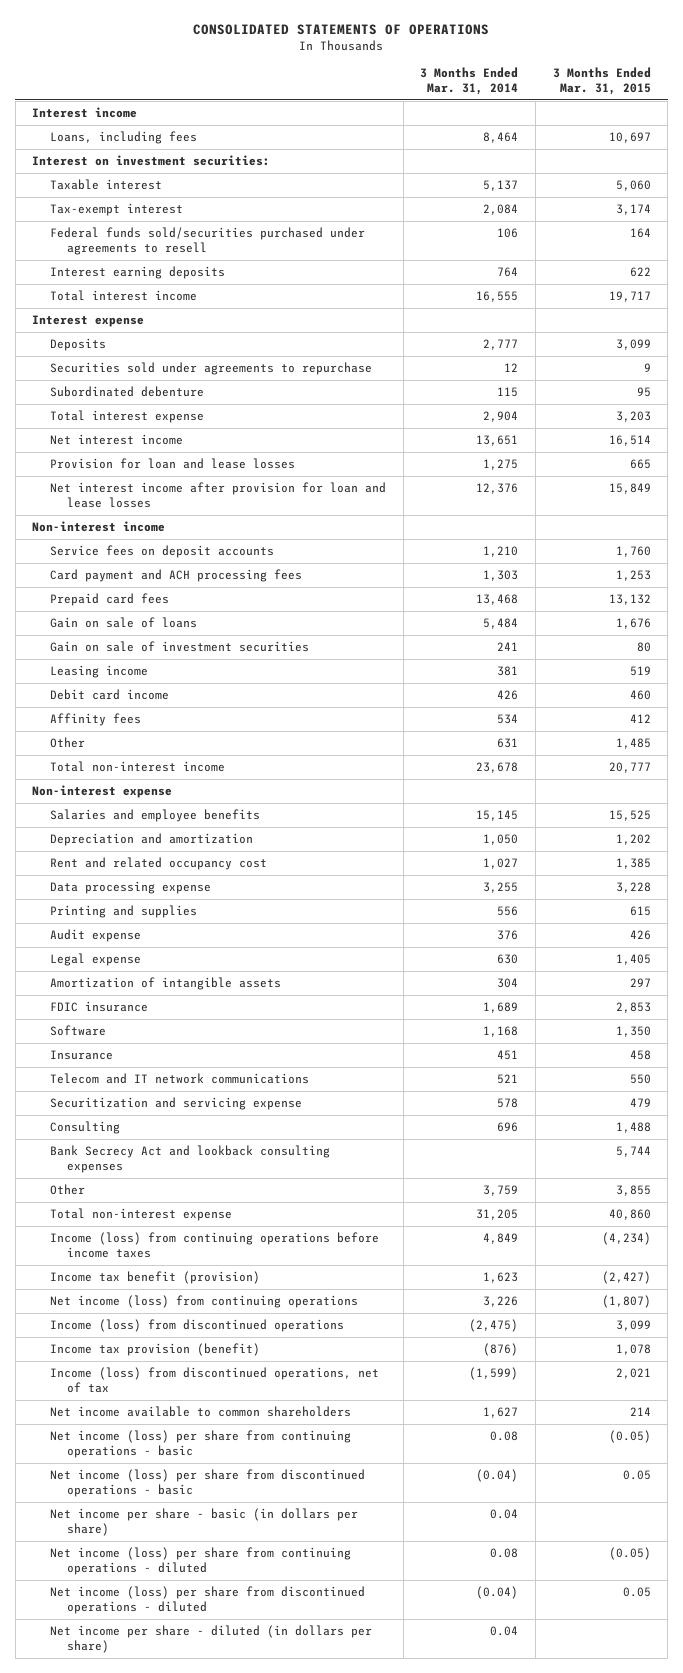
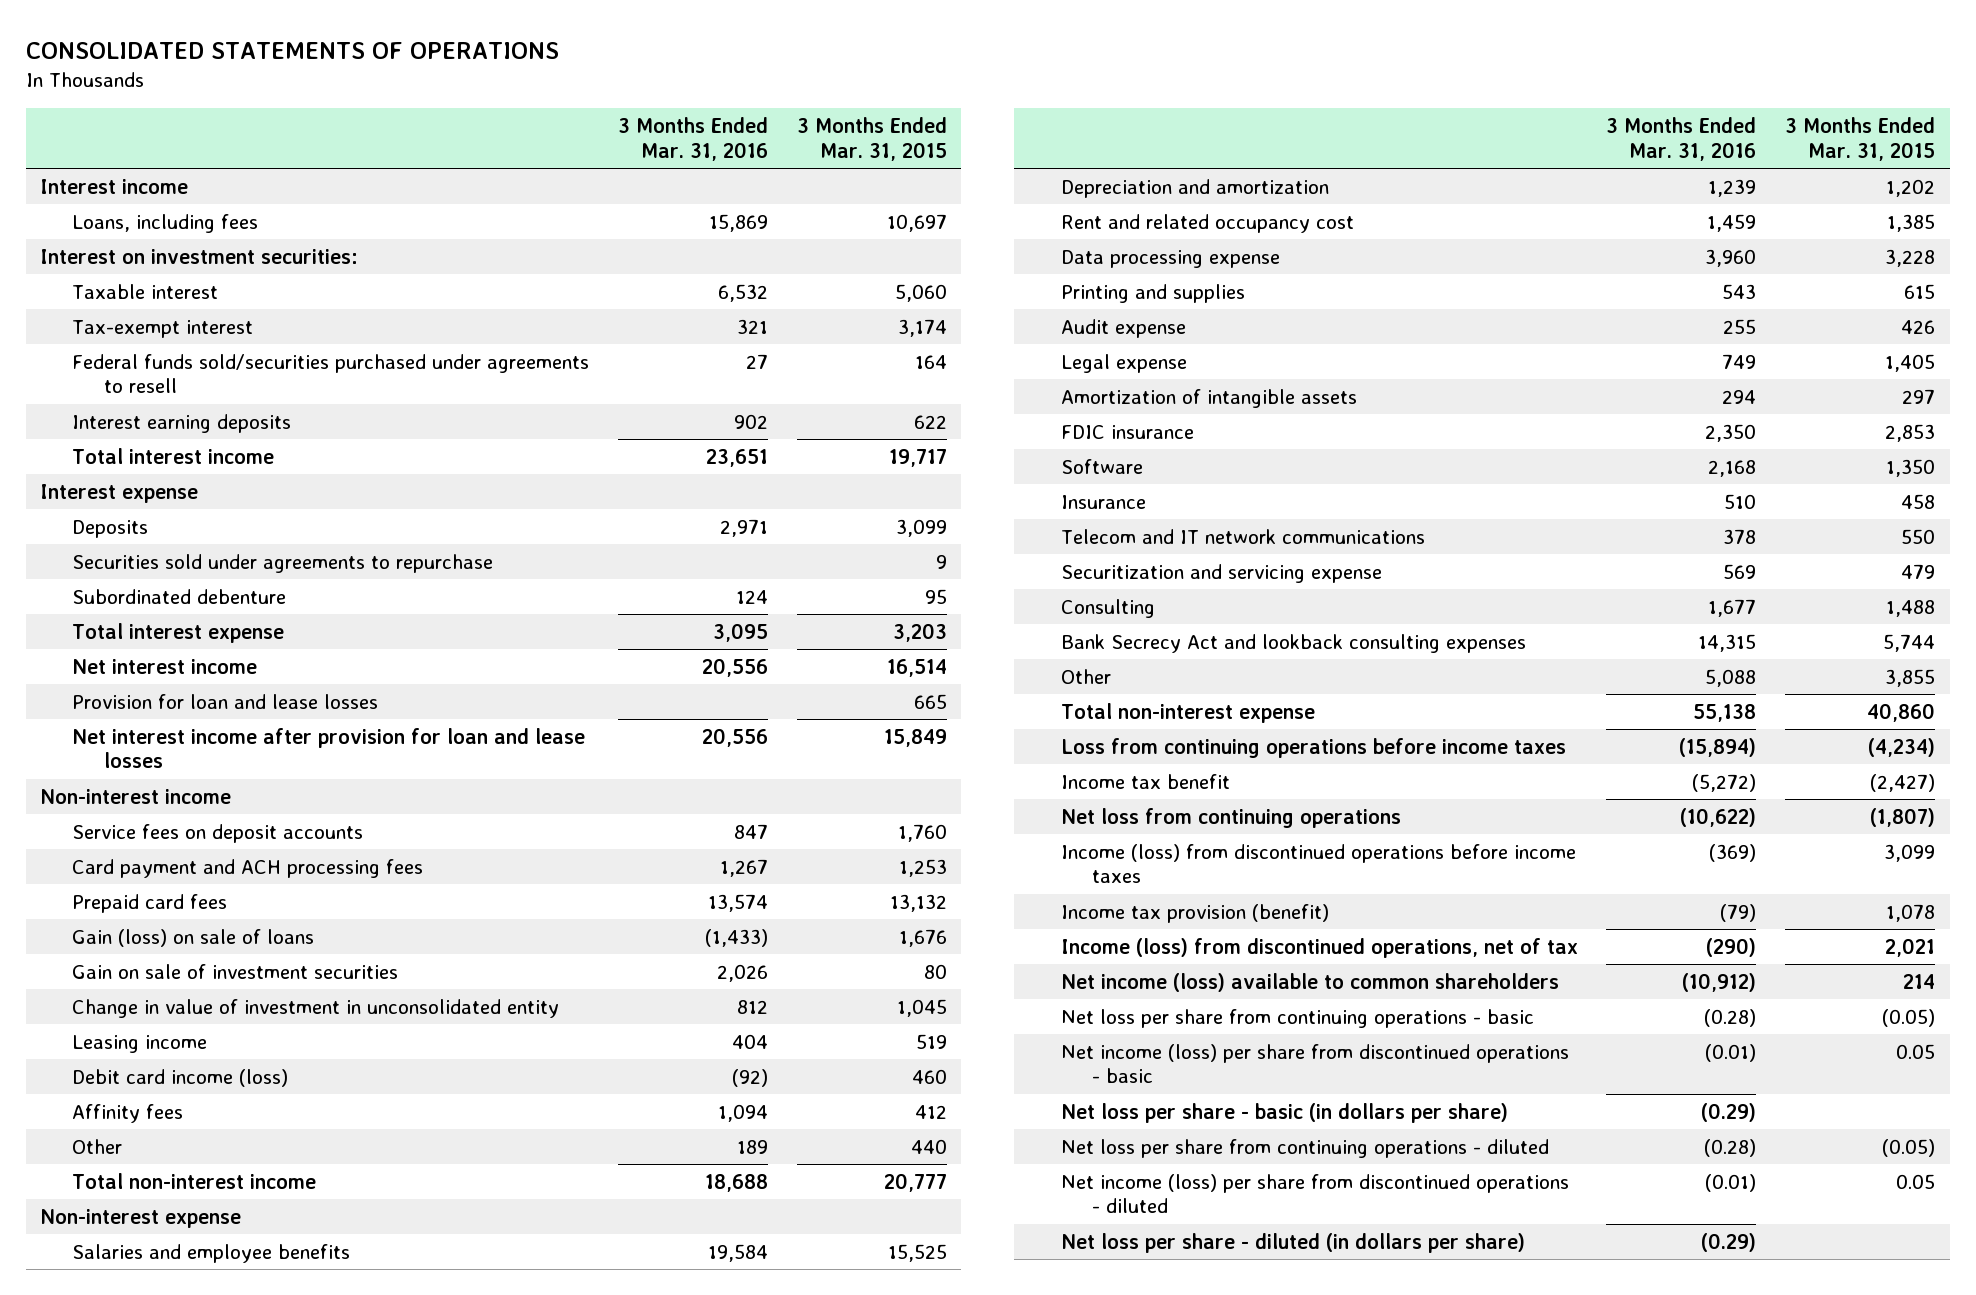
- | 3 Months Ended Mar. 31, 2014 | 3 Months Ended Mar. 31, 2015
+ | 3 Months Ended Mar. 31, 2016 | 3 Months Ended Mar. 31, 2015
- Gain on sale of loans | 5,484 | 1,676
+ Gain (loss) on sale of loans | (1,433) | 1,676
+ Change in value of investment in unconsolidated entity | 812 | 1,045
- Debit card income | 426 | 460
+ Debit card income (loss) | (92) | 460
- Other | 631 | 1,485
+ Other | 189 | 440
- Income (loss) from continuing operations before income taxes | 4,849 | (4,234)
- Income tax benefit (provision) | 1,623 | (2,427)
- Net income (loss) from continuing operations | 3,226 | (1,807)
- Income (loss) from discontinued operations | (2,475) | 3,099
+ Loss from continuing operations before income taxes | (15,894) | (4,234)
+ Income tax benefit | (5,272) | (2,427)
+ Net loss from continuing operations | (10,622) | (1,807)
+ Income (loss) from discontinued operations before income taxes | (369) | 3,099
- Net income available to common shareholders | 1,627 | 214
- Net income (loss) per share from continuing operations - basic | 0.08 | (0.05)
+ Net income (loss) available to common shareholders | (10,912) | 214
+ Net loss per share from continuing operations - basic | (0.28) | (0.05)
- Net income per share - basic (in dollars per share) | 0.04 |
- Net income (loss) per share from continuing operations - diluted | 0.08 | (0.05)
+ Net loss per share - basic (in dollars per share) | (0.29) |
+ Net loss per share from continuing operations - diluted | (0.28) | (0.05)
- Net income per share - diluted (in dollars per share) | 0.04 |
+ Net loss per share - diluted (in dollars per share) | (0.29) |

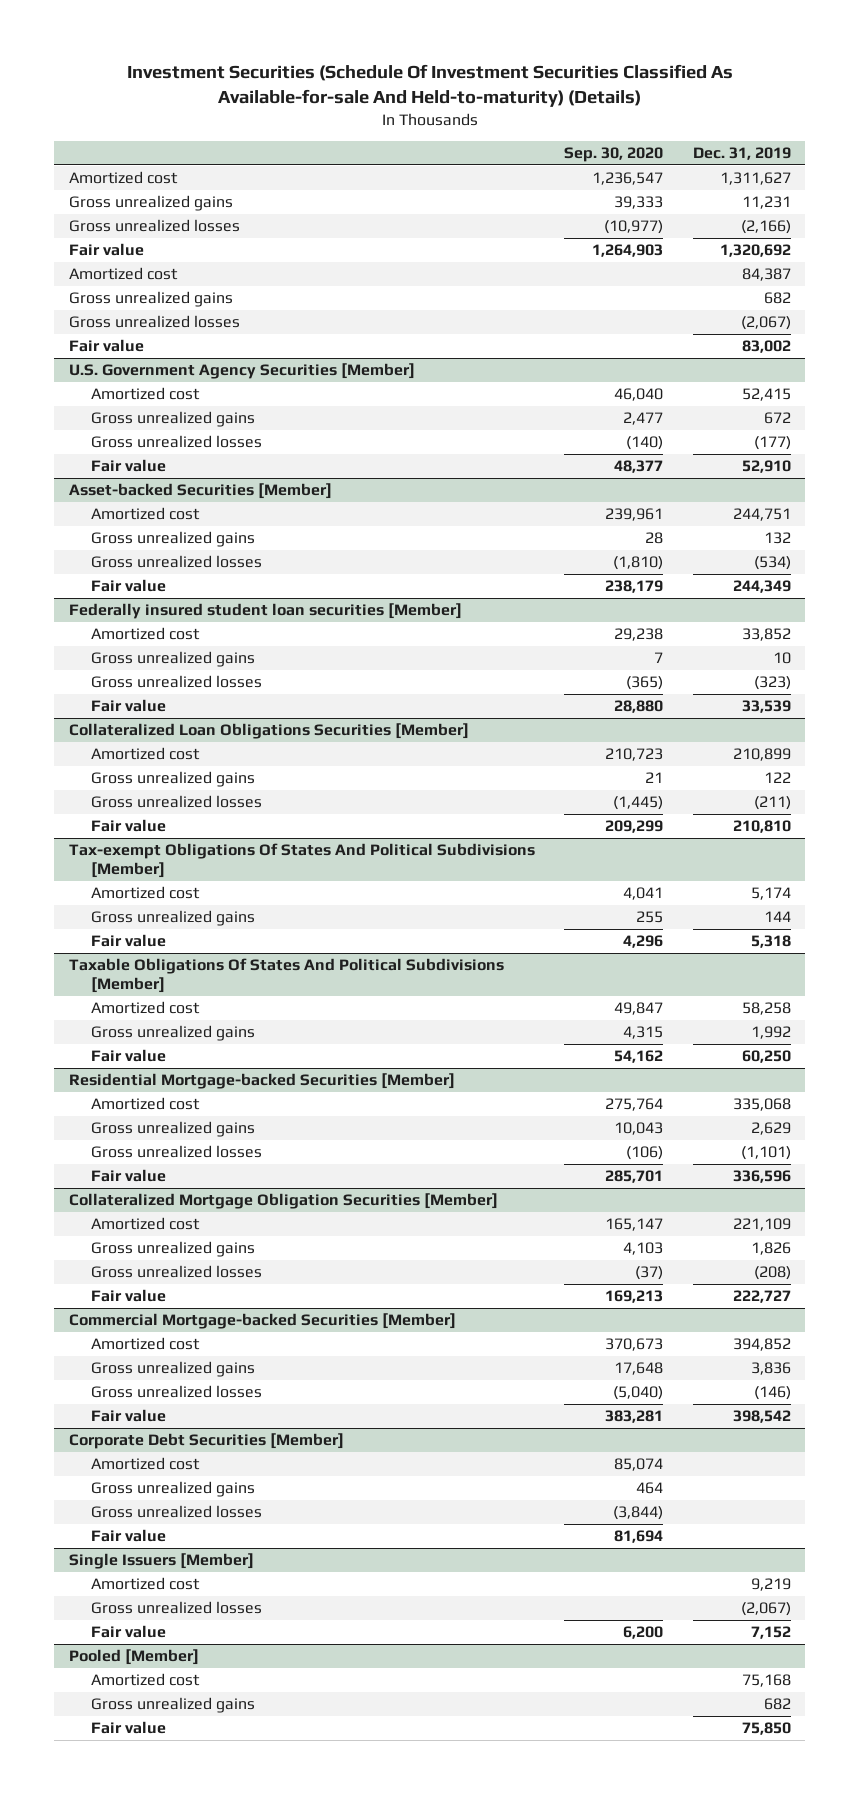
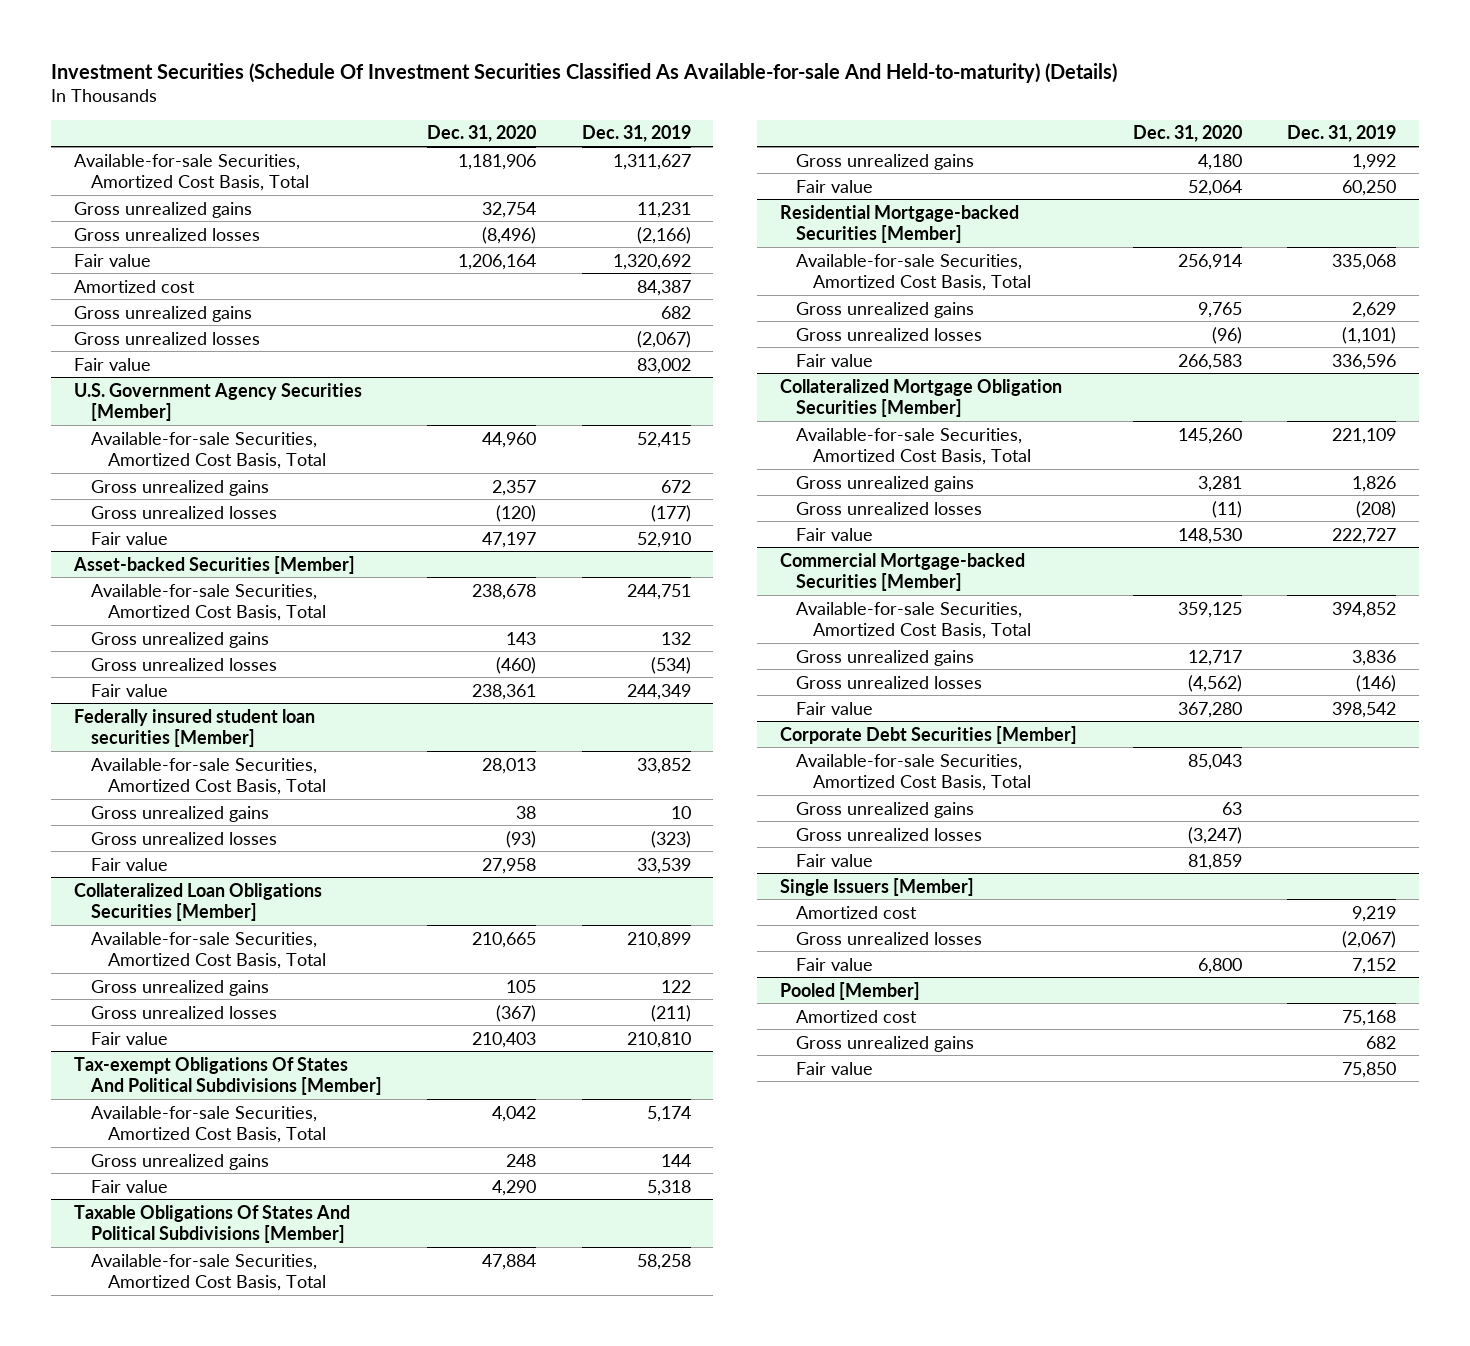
- | Sep. 30, 2020 | Dec. 31, 2019
+ | Dec. 31, 2020 | Dec. 31, 2019
- Amortized cost | 1,236,547 | 1,311,627
+ Available-for-sale Securities, Amortized Cost Basis, Total | 1,181,906 | 1,311,627
@ U.S. Government Agency Securities [Member]
- Amortized cost | 46,040 | 52,415
+ Available-for-sale Securities, Amortized Cost Basis, Total | 44,960 | 52,415
@ Asset-backed Securities [Member]
- Amortized cost | 239,961 | 244,751
+ Available-for-sale Securities, Amortized Cost Basis, Total | 238,678 | 244,751
@ Federally insured student loan securities [Member]
- Amortized cost | 29,238 | 33,852
+ Available-for-sale Securities, Amortized Cost Basis, Total | 28,013 | 33,852
@ Collateralized Loan Obligations Securities [Member]
- Amortized cost | 210,723 | 210,899
+ Available-for-sale Securities, Amortized Cost Basis, Total | 210,665 | 210,899
@ Tax-exempt Obligations Of States And Political Subdivisions [Member]
- Amortized cost | 4,041 | 5,174
+ Available-for-sale Securities, Amortized Cost Basis, Total | 4,042 | 5,174
@ Taxable Obligations Of States And Political Subdivisions [Member]
- Amortized cost | 49,847 | 58,258
+ Available-for-sale Securities, Amortized Cost Basis, Total | 47,884 | 58,258
@ Residential Mortgage-backed Securities [Member]
- Amortized cost | 275,764 | 335,068
+ Available-for-sale Securities, Amortized Cost Basis, Total | 256,914 | 335,068
@ Collateralized Mortgage Obligation Securities [Member]
- Amortized cost | 165,147 | 221,109
+ Available-for-sale Securities, Amortized Cost Basis, Total | 145,260 | 221,109
@ Commercial Mortgage-backed Securities [Member]
- Amortized cost | 370,673 | 394,852
+ Available-for-sale Securities, Amortized Cost Basis, Total | 359,125 | 394,852
@ Corporate Debt Securities [Member]
- Amortized cost | 85,074 |
+ Available-for-sale Securities, Amortized Cost Basis, Total | 85,043 |

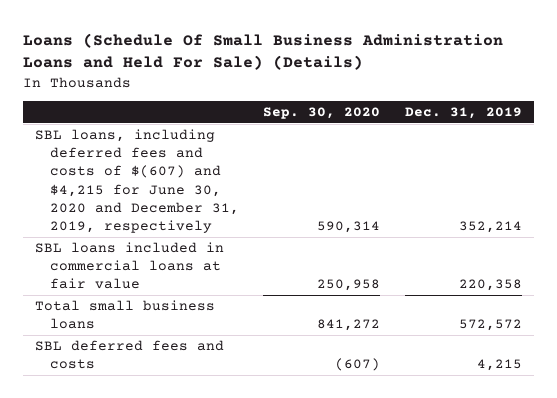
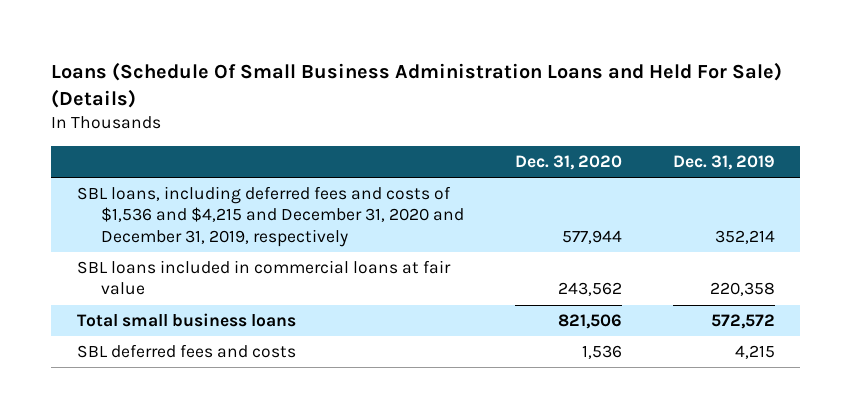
- | Sep. 30, 2020 | Dec. 31, 2019
+ | Dec. 31, 2020 | Dec. 31, 2019
- SBL loans, including deferred fees and costs of $(607) and $4,215 for June 30, 2020 and December 31, 2019, respectively | 590,314 | 352,214
+ SBL loans, including deferred fees and costs of $1,536 and $4,215 and December 31, 2020 and December 31, 2019, respectively | 577,944 | 352,214

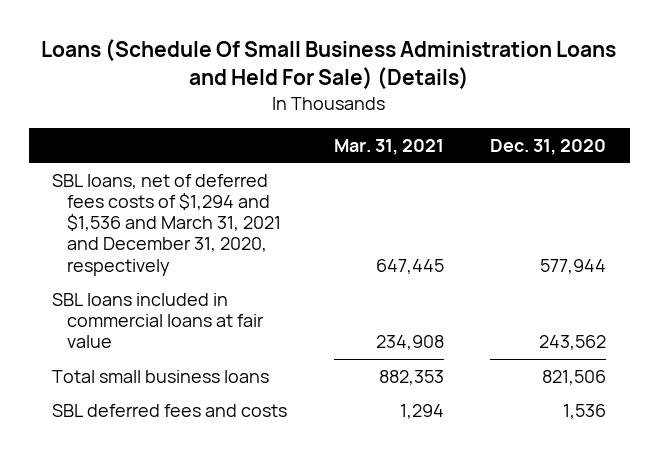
- | Dec. 31, 2020 | Dec. 31, 2019
+ | Mar. 31, 2021 | Dec. 31, 2020
- SBL loans, including deferred fees and costs of $1,536 and $4,215 and December 31, 2020 and December 31, 2019, respectively | 577,944 | 352,214
+ SBL loans, net of deferred fees costs of $1,294 and $1,536 and March 31, 2021 and December 31, 2020, respectively | 647,445 | 577,944

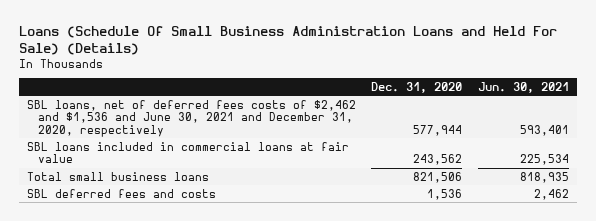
- | Mar. 31, 2021 | Dec. 31, 2020
+ | Dec. 31, 2020 | Jun. 30, 2021
- SBL loans, net of deferred fees costs of $1,294 and $1,536 and March 31, 2021 and December 31, 2020, respectively | 647,445 | 577,944
+ SBL loans, net of deferred fees costs of $2,462 and $1,536 and June 30, 2021 and December 31, 2020, respectively | 577,944 | 593,401

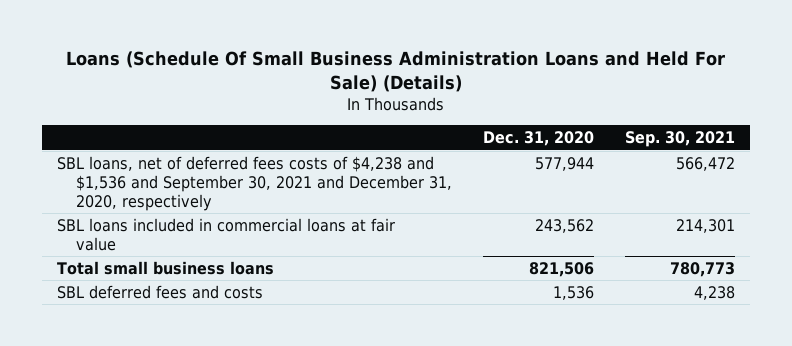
- | Dec. 31, 2020 | Jun. 30, 2021
+ | Dec. 31, 2020 | Sep. 30, 2021
- SBL loans, net of deferred fees costs of $2,462 and $1,536 and June 30, 2021 and December 31, 2020, respectively | 577,944 | 593,401
+ SBL loans, net of deferred fees costs of $4,238 and $1,536 and September 30, 2021 and December 31, 2020, respectively | 577,944 | 566,472

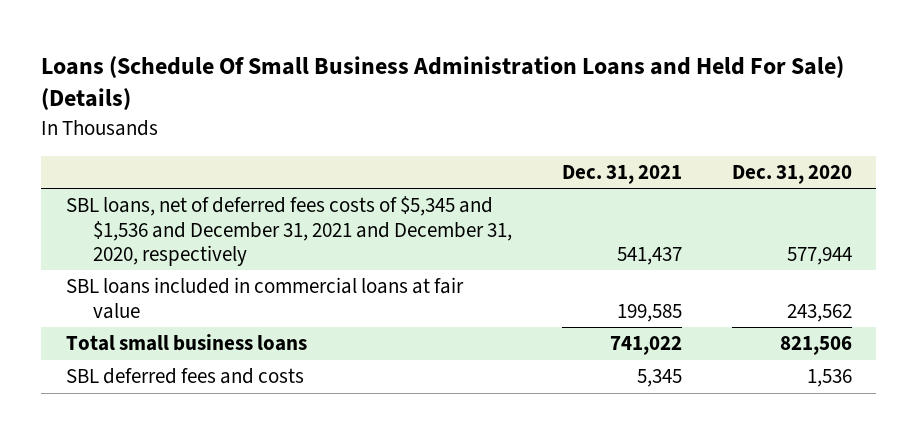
- | Dec. 31, 2020 | Sep. 30, 2021
+ | Dec. 31, 2021 | Dec. 31, 2020
- SBL loans, net of deferred fees costs of $4,238 and $1,536 and September 30, 2021 and December 31, 2020, respectively | 577,944 | 566,472
+ SBL loans, net of deferred fees costs of $5,345 and $1,536 and December 31, 2021 and December 31, 2020, respectively | 541,437 | 577,944

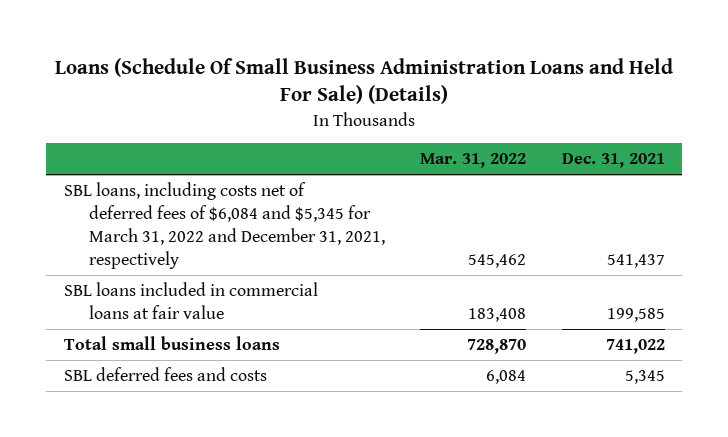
- | Dec. 31, 2021 | Dec. 31, 2020
+ | Mar. 31, 2022 | Dec. 31, 2021
- SBL loans, net of deferred fees costs of $5,345 and $1,536 and December 31, 2021 and December 31, 2020, respectively | 541,437 | 577,944
+ SBL loans, including costs net of deferred fees of $6,084 and $5,345 for March 31, 2022 and December 31, 2021, respectively | 545,462 | 541,437

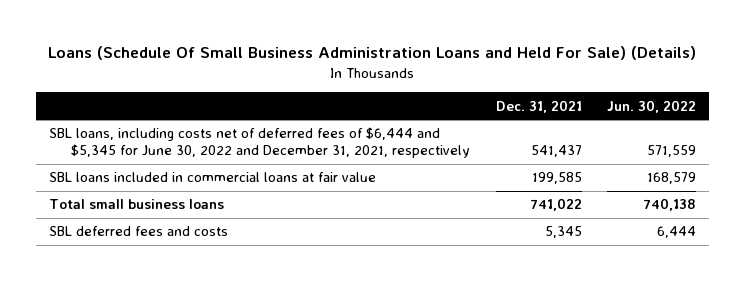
- | Mar. 31, 2022 | Dec. 31, 2021
+ | Dec. 31, 2021 | Jun. 30, 2022
- SBL loans, including costs net of deferred fees of $6,084 and $5,345 for March 31, 2022 and December 31, 2021, respectively | 545,462 | 541,437
+ SBL loans, including costs net of deferred fees of $6,444 and $5,345 for June 30, 2022 and December 31, 2021, respectively | 541,437 | 571,559

